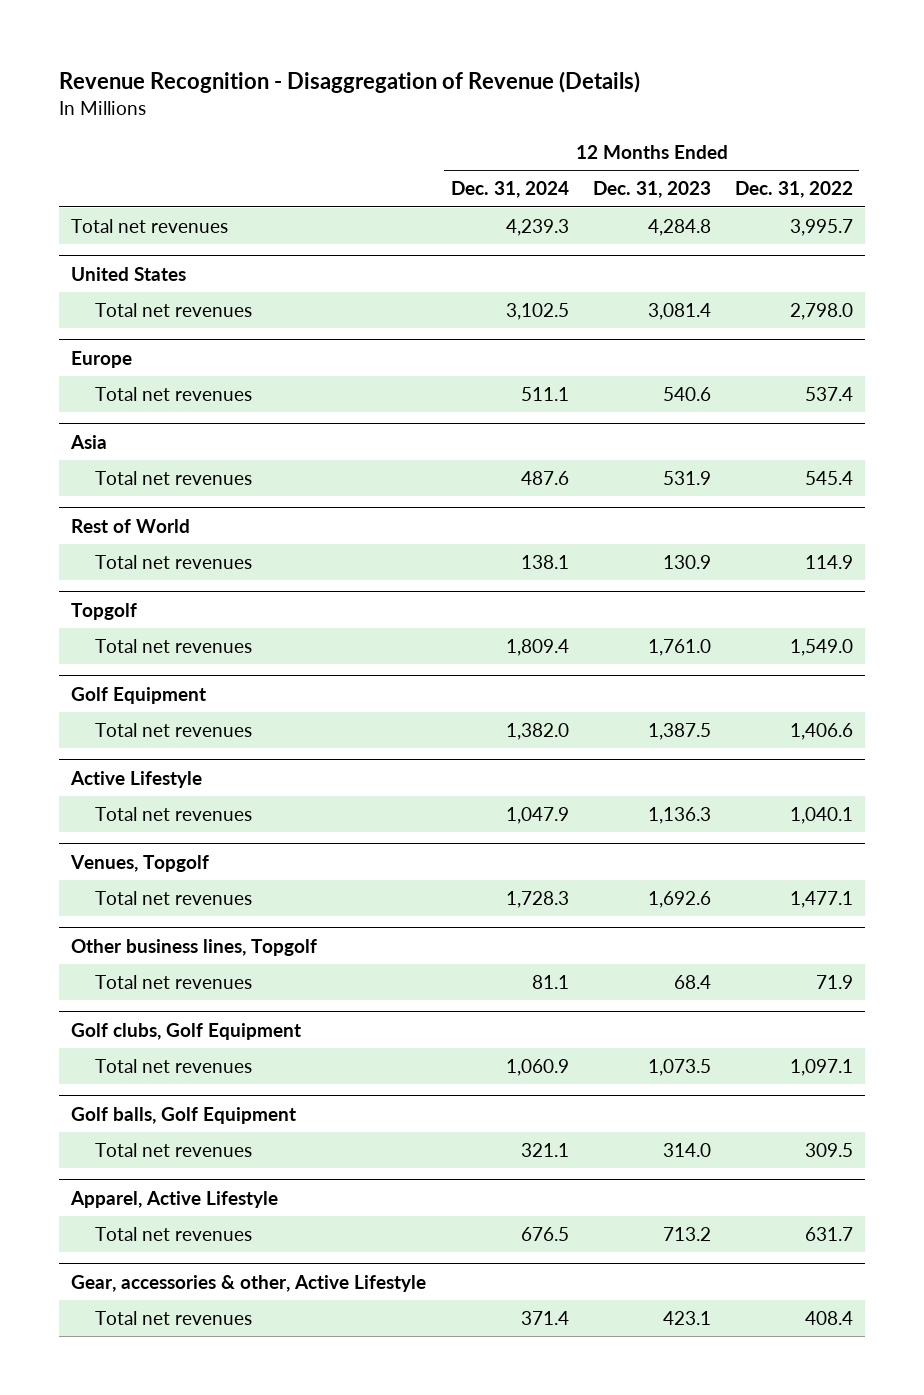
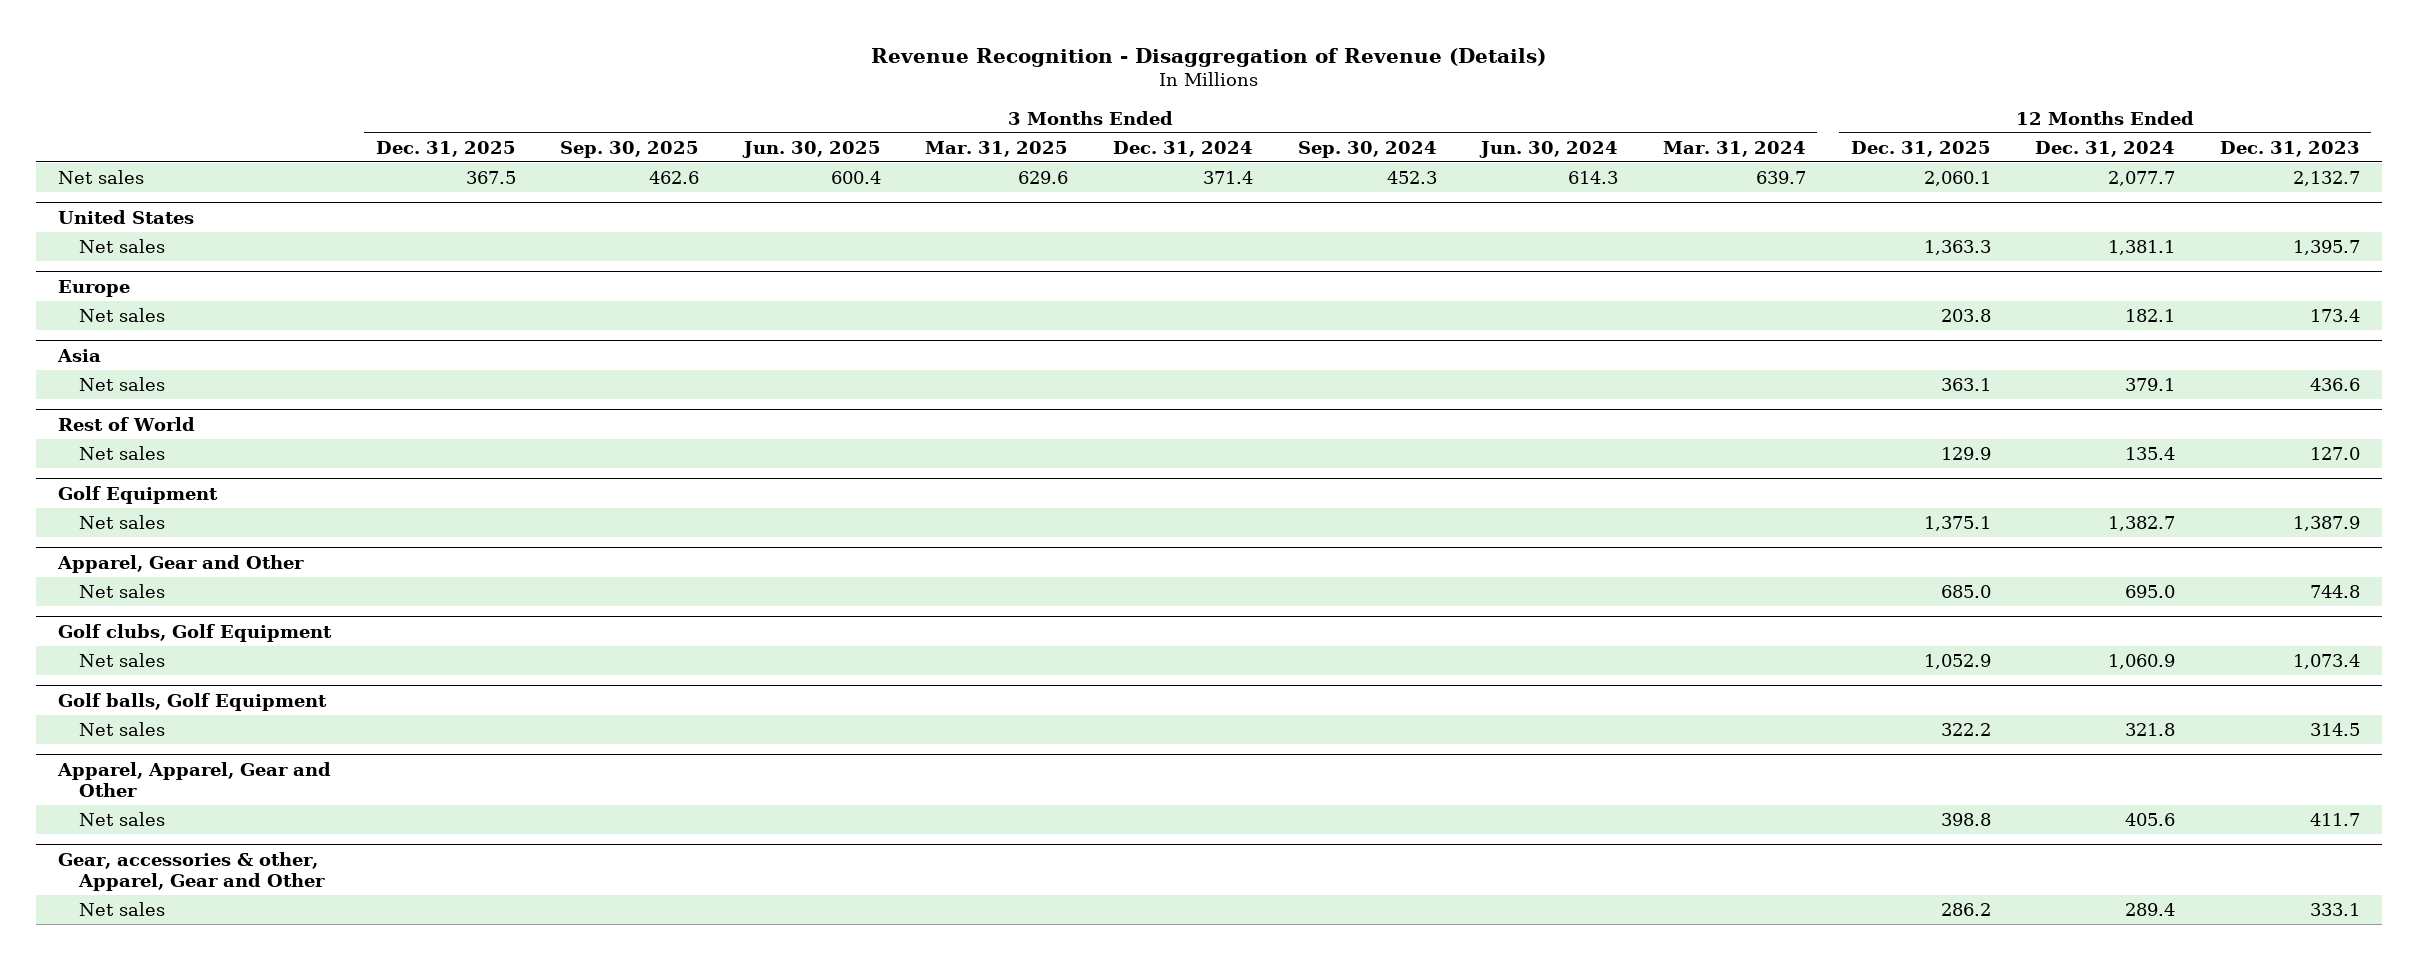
- | 12 Months Ended Dec. 31, 2024 | 12 Months Ended Dec. 31, 2023 | 12 Months Ended Dec. 31, 2022
+ | 3 Months Ended Dec. 31, 2025 | 3 Months Ended Sep. 30, 2025 | 3 Months Ended Jun. 30, 2025 | 3 Months Ended Mar. 31, 2025 | 3 Months Ended Dec. 31, 2024 | 3 Months Ended Sep. 30, 2024 | 3 Months Ended Jun. 30, 2024 | 3 Months Ended Mar. 31, 2024 | 12 Months Ended Dec. 31, 2025 | 12 Months Ended Dec. 31, 2024 | 12 Months Ended Dec. 31, 2023
- Total net revenues | 4,239.3 | 4,284.8 | 3,995.7
+ Net sales | 367.5 | 462.6 | 600.4 | 629.6 | 371.4 | 452.3 | 614.3 | 639.7 | 2,060.1 | 2,077.7 | 2,132.7
@ United States
- Total net revenues | 3,102.5 | 3,081.4 | 2,798.0
+ Net sales | | | | | | | | | 1,363.3 | 1,381.1 | 1,395.7
@ Europe
- Total net revenues | 511.1 | 540.6 | 537.4
+ Net sales | | | | | | | | | 203.8 | 182.1 | 173.4
@ Asia
- Total net revenues | 487.6 | 531.9 | 545.4
+ Net sales | | | | | | | | | 363.1 | 379.1 | 436.6
@ Rest of World
- Total net revenues | 138.1 | 130.9 | 114.9
- Topgolf
- Total net revenues | 1,809.4 | 1,761.0 | 1,549.0
@ Rest of World
+ Net sales | | | | | | | | | 129.9 | 135.4 | 127.0
@ Golf Equipment
- Total net revenues | 1,382.0 | 1,387.5 | 1,406.6
- Active Lifestyle
- Total net revenues | 1,047.9 | 1,136.3 | 1,040.1
- Venues, Topgolf
- Total net revenues | 1,728.3 | 1,692.6 | 1,477.1
- Other business lines, Topgolf
- Total net revenues | 81.1 | 68.4 | 71.9
@ Golf Equipment
+ Net sales | | | | | | | | | 1,375.1 | 1,382.7 | 1,387.9
+ Apparel, Gear and Other
+ Net sales | | | | | | | | | 685.0 | 695.0 | 744.8
@ Golf clubs, Golf Equipment
- Total net revenues | 1,060.9 | 1,073.5 | 1,097.1
+ Net sales | | | | | | | | | 1,052.9 | 1,060.9 | 1,073.4
@ Golf balls, Golf Equipment
- Total net revenues | 321.1 | 314.0 | 309.5
- Apparel, Active Lifestyle
- Total net revenues | 676.5 | 713.2 | 631.7
- Gear, accessories & other, Active Lifestyle
- Total net revenues | 371.4 | 423.1 | 408.4
@ Golf balls, Golf Equipment
+ Net sales | | | | | | | | | 322.2 | 321.8 | 314.5
+ Apparel, Apparel, Gear and Other
+ Net sales | | | | | | | | | 398.8 | 405.6 | 411.7
+ Gear, accessories & other, Apparel, Gear and Other
+ Net sales | | | | | | | | | 286.2 | 289.4 | 333.1

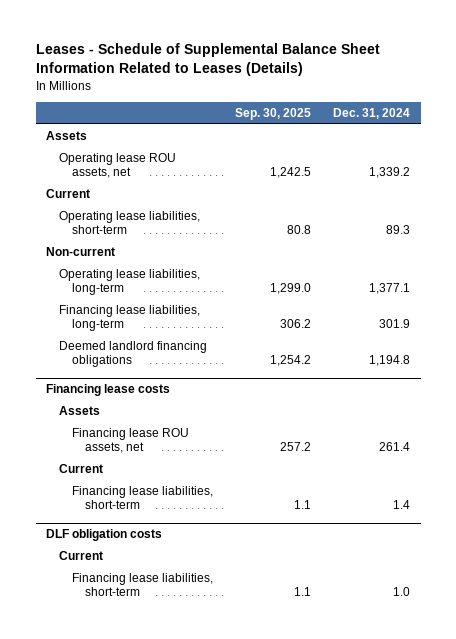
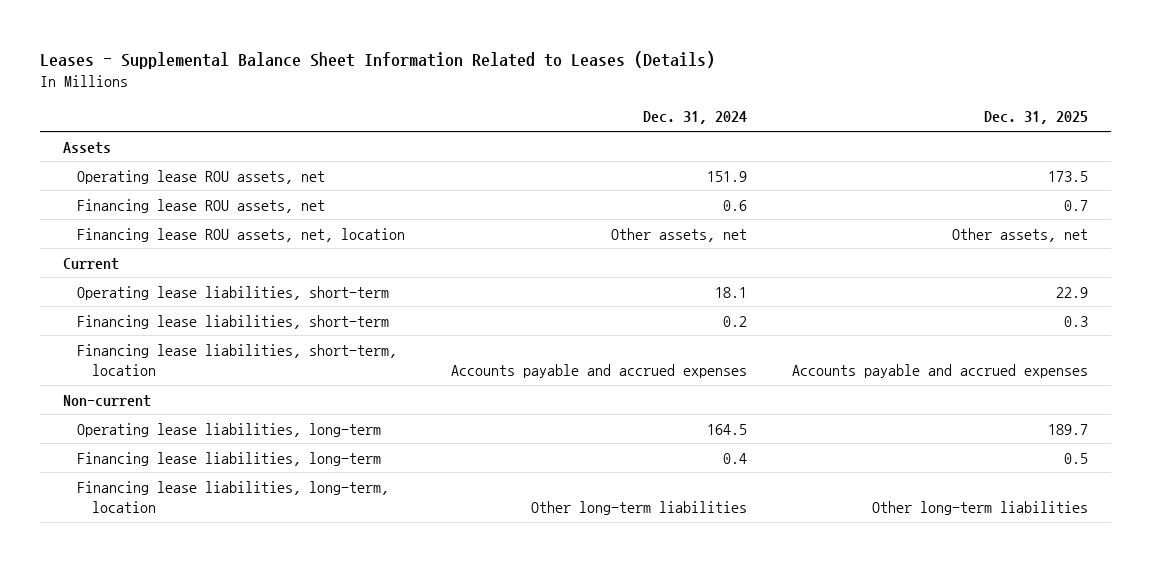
- Leases - Schedule of Supplemental Balance Sheet Information Related to Leases (Details)
+ Leases - Supplemental Balance Sheet Information Related to Leases (Details)
- | Sep. 30, 2025 | Dec. 31, 2024
+ | Dec. 31, 2024 | Dec. 31, 2025
- Operating lease ROU assets, net | 1,242.5 | 1,339.2
+ Operating lease ROU assets, net | 151.9 | 173.5
+ Financing lease ROU assets, net | 0.6 | 0.7
+ Financing lease ROU assets, net, location | Other assets, net | Other assets, net
- Operating lease liabilities, short-term | 80.8 | 89.3
+ Operating lease liabilities, short-term | 18.1 | 22.9
+ Financing lease liabilities, short-term | 0.2 | 0.3
+ Financing lease liabilities, short-term, location | Accounts payable and accrued expenses | Accounts payable and accrued expenses
- Operating lease liabilities, long-term | 1,299.0 | 1,377.1
- Financing lease liabilities, long-term | 306.2 | 301.9
- Deemed landlord financing obligations | 1,254.2 | 1,194.8
- Financing lease costs
- Assets
- Financing lease ROU assets, net | 257.2 | 261.4
- Current
- Financing lease liabilities, short-term | 1.1 | 1.4
- DLF obligation costs
- Current
- Financing lease liabilities, short-term | 1.1 | 1.0
+ Operating lease liabilities, long-term | 164.5 | 189.7
+ Financing lease liabilities, long-term | 0.4 | 0.5
+ Financing lease liabilities, long-term, location | Other long-term liabilities | Other long-term liabilities

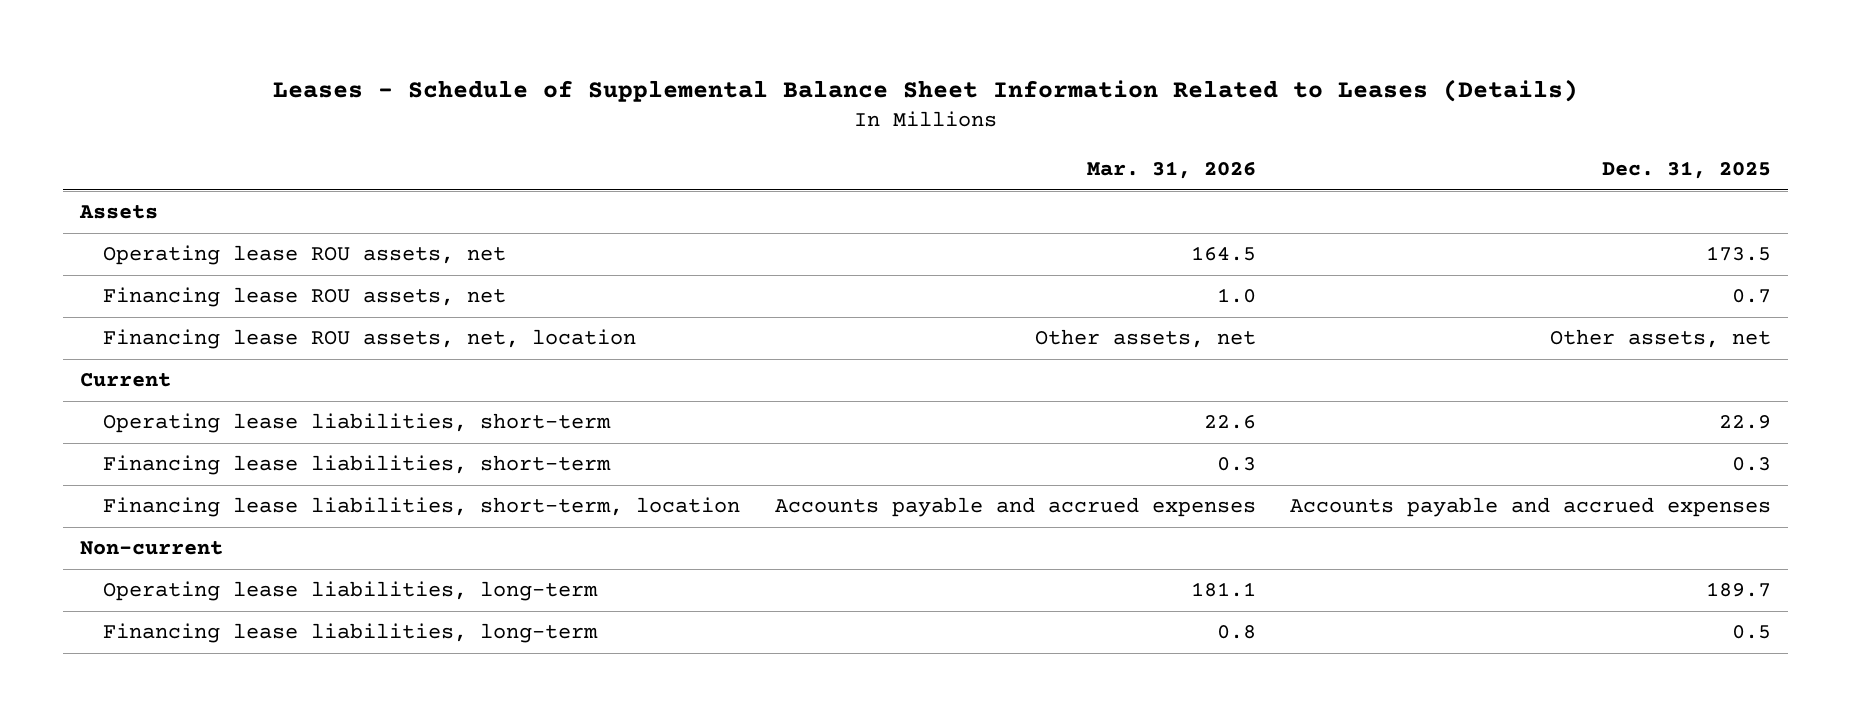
- Leases - Supplemental Balance Sheet Information Related to Leases (Details)
+ Leases - Schedule of Supplemental Balance Sheet Information Related to Leases (Details)
- | Dec. 31, 2024 | Dec. 31, 2025
+ | Mar. 31, 2026 | Dec. 31, 2025
- Financing lease liabilities, long-term, location | Other long-term liabilities | Other long-term liabilities

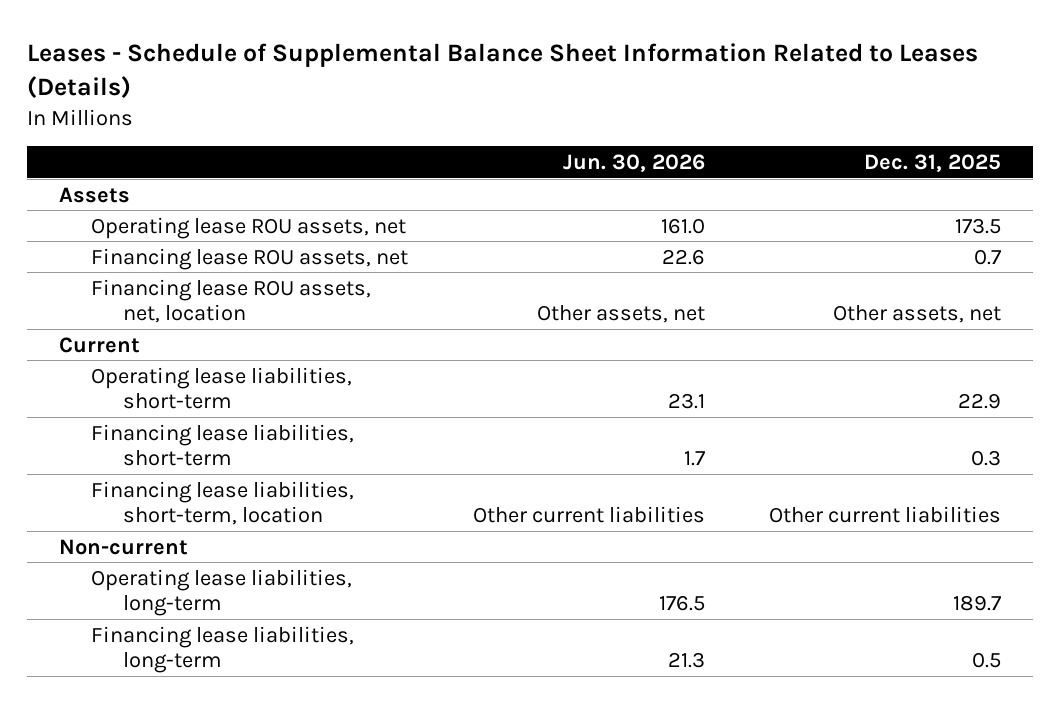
- | Mar. 31, 2026 | Dec. 31, 2025
+ | Jun. 30, 2026 | Dec. 31, 2025
- Financing lease liabilities, short-term, location | Accounts payable and accrued expenses | Accounts payable and accrued expenses
+ Financing lease liabilities, short-term, location | Other current liabilities | Other current liabilities

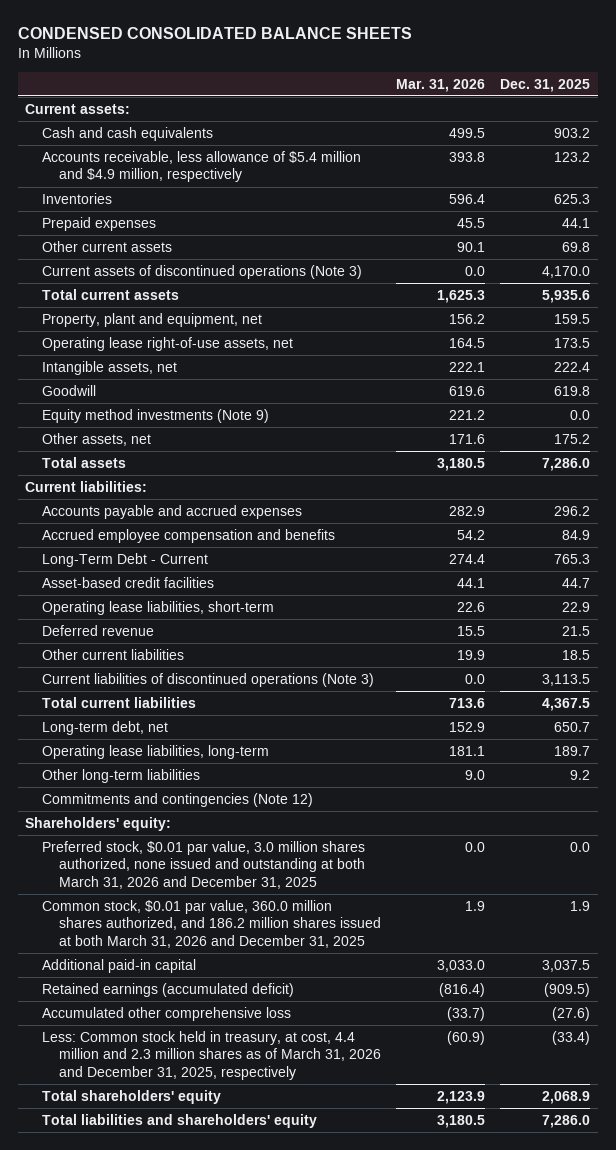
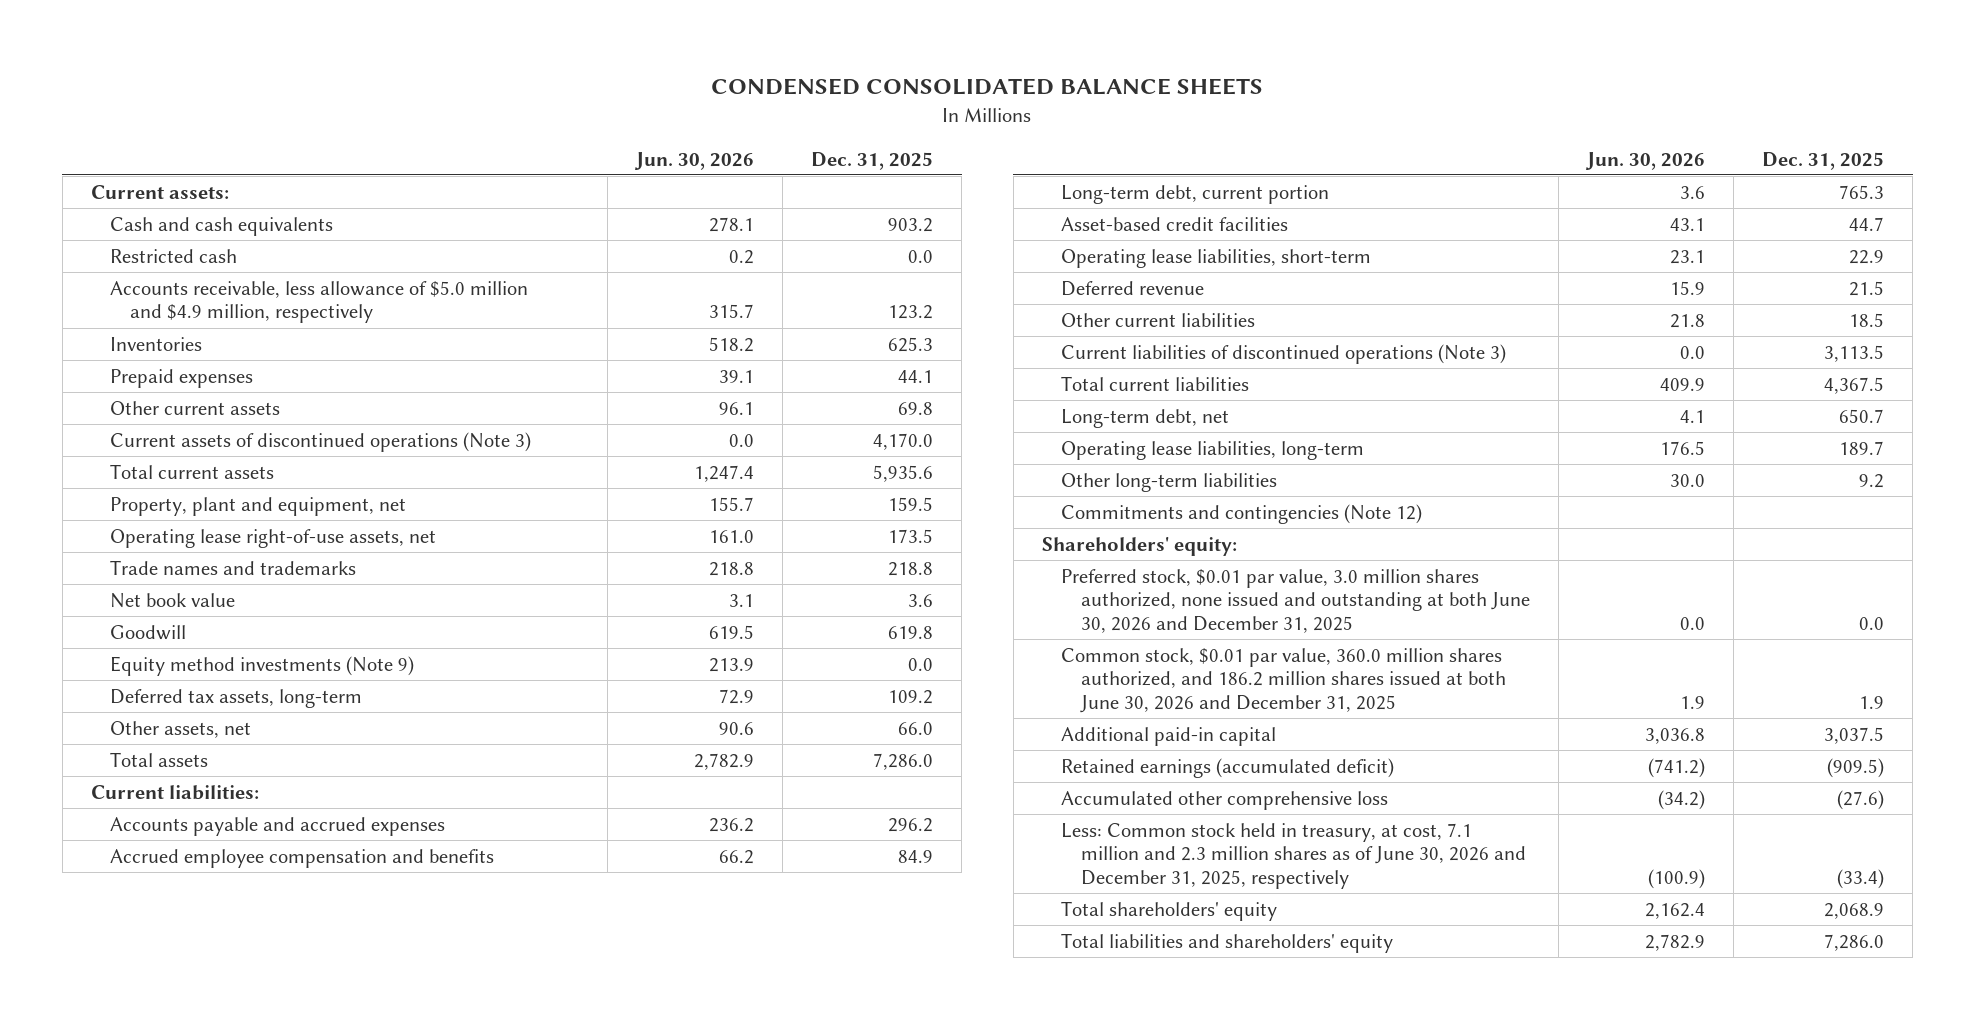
- | Mar. 31, 2026 | Dec. 31, 2025
+ | Jun. 30, 2026 | Dec. 31, 2025
- Accounts receivable, less allowance of $5.4 million and $4.9 million, respectively | 393.8 | 123.2
+ Restricted cash | 0.2 | 0.0
+ Accounts receivable, less allowance of $5.0 million and $4.9 million, respectively | 315.7 | 123.2
- Intangible assets, net | 222.1 | 222.4
+ Trade names and trademarks | 218.8 | 218.8
+ Net book value | 3.1 | 3.6
- Other assets, net | 171.6 | 175.2
+ Deferred tax assets, long-term | 72.9 | 109.2
+ Other assets, net | 90.6 | 66.0
- Long-Term Debt - Current | 274.4 | 765.3
+ Long-term debt, current portion | 3.6 | 765.3
- Preferred stock, $0.01 par value, 3.0 million shares authorized, none issued and outstanding at both March 31, 2026 and December 31, 2025 | 0.0 | 0.0
- Common stock, $0.01 par value, 360.0 million shares authorized, and 186.2 million shares issued at both March 31, 2026 and December 31, 2025 | 1.9 | 1.9
+ Preferred stock, $0.01 par value, 3.0 million shares authorized, none issued and outstanding at both June 30, 2026 and December 31, 2025 | 0.0 | 0.0
+ Common stock, $0.01 par value, 360.0 million shares authorized, and 186.2 million shares issued at both June 30, 2026 and December 31, 2025 | 1.9 | 1.9
- Less: Common stock held in treasury, at cost, 4.4 million and 2.3 million shares as of March 31, 2026 and December 31, 2025, respectively | (60.9) | (33.4)
+ Less: Common stock held in treasury, at cost, 7.1 million and 2.3 million shares as of June 30, 2026 and December 31, 2025, respectively | (100.9) | (33.4)

